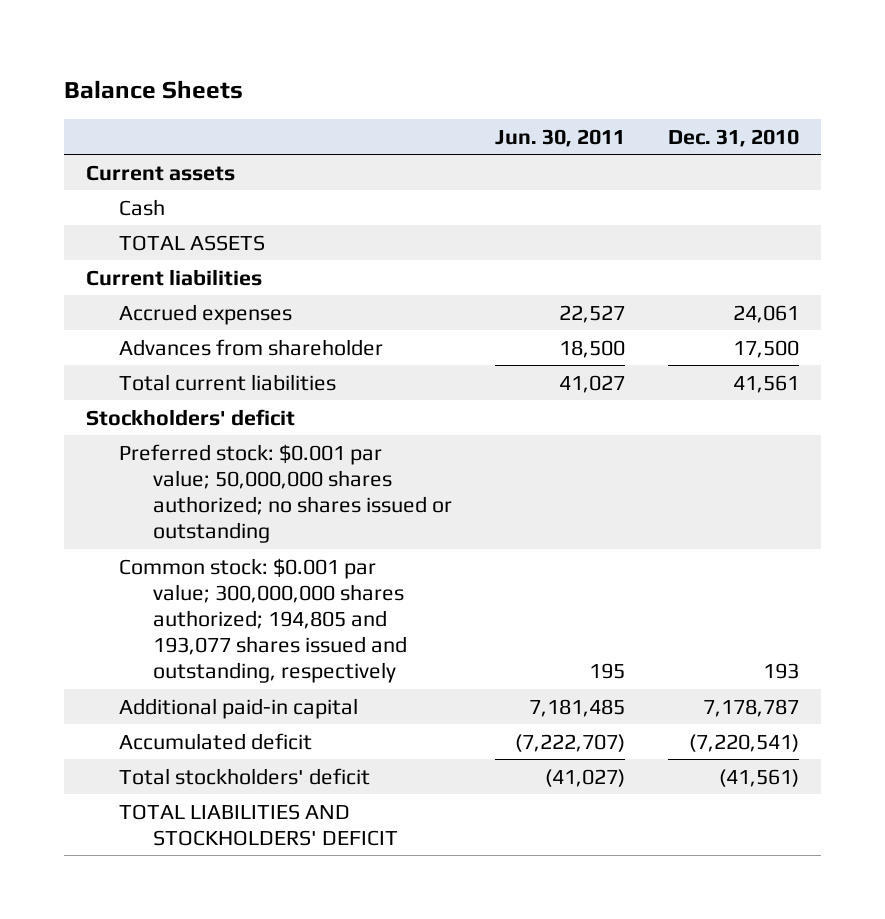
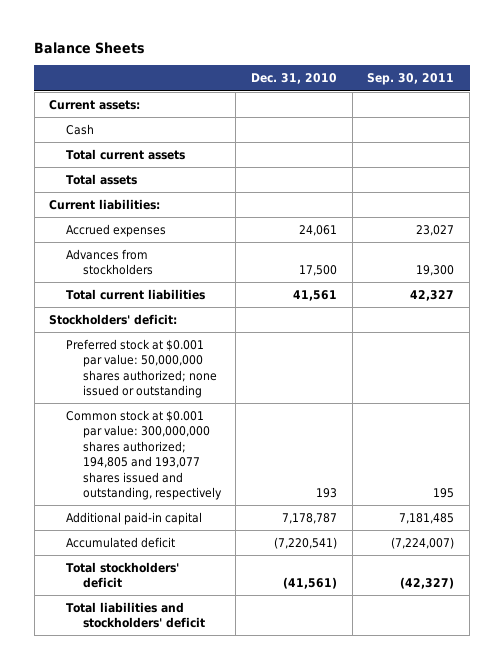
- | Jun. 30, 2011 | Dec. 31, 2010
+ | Dec. 31, 2010 | Sep. 30, 2011
- Current assets
+ Current assets:
- TOTAL ASSETS
- Current liabilities
+ Total current assets
+ Total assets
+ Current liabilities:
- Advances from shareholder | 18,500 | 17,500
+ Advances from stockholders | 17,500 | 19,300
- Stockholders' deficit
- Preferred stock: $0.001 par value; 50,000,000 shares authorized; no shares issued or outstanding
- Common stock: $0.001 par value; 300,000,000 shares authorized; 194,805 and 193,077 shares issued and outstanding, respectively | 195 | 193
+ Stockholders' deficit:
+ Preferred stock at $0.001 par value: 50,000,000 shares authorized; none issued or outstanding
+ Common stock at $0.001 par value: 300,000,000 shares authorized; 194,805 and 193,077 shares issued and outstanding, respectively | 193 | 195
- TOTAL LIABILITIES AND STOCKHOLDERS' DEFICIT
+ Total liabilities and stockholders' deficit

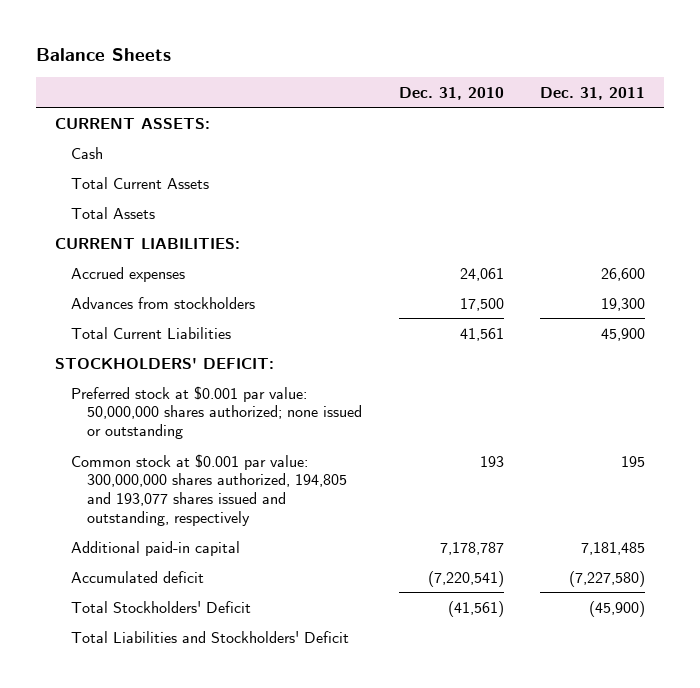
- | Dec. 31, 2010 | Sep. 30, 2011
+ | Dec. 31, 2010 | Dec. 31, 2011
- Current assets:
+ CURRENT ASSETS:
- Total current assets
- Total assets
- Current liabilities:
+ Total Current Assets
+ Total Assets
+ CURRENT LIABILITIES:
- Total current liabilities | 41,561 | 42,327
- Stockholders' deficit:
+ Total Current Liabilities | 41,561 | 45,900
+ STOCKHOLDERS' DEFICIT:
- Common stock at $0.001 par value: 300,000,000 shares authorized; 194,805 and 193,077 shares issued and outstanding, respectively | 193 | 195
+ Common stock at $0.001 par value: 300,000,000 shares authorized, 194,805 and 193,077 shares issued and outstanding, respectively | 193 | 195
- Total stockholders' deficit | (41,561) | (42,327)
- Total liabilities and stockholders' deficit
+ Total Stockholders' Deficit | (41,561) | (45,900)
+ Total Liabilities and Stockholders' Deficit

